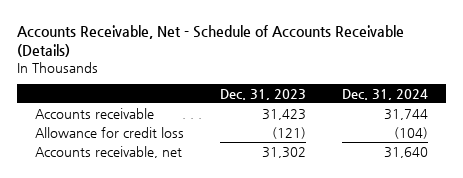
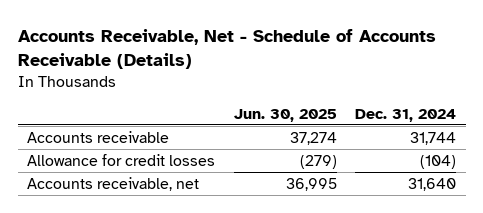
- | Dec. 31, 2023 | Dec. 31, 2024
+ | Jun. 30, 2025 | Dec. 31, 2024
- Allowance for credit loss | (121) | (104)
+ Allowance for credit losses | (279) | (104)

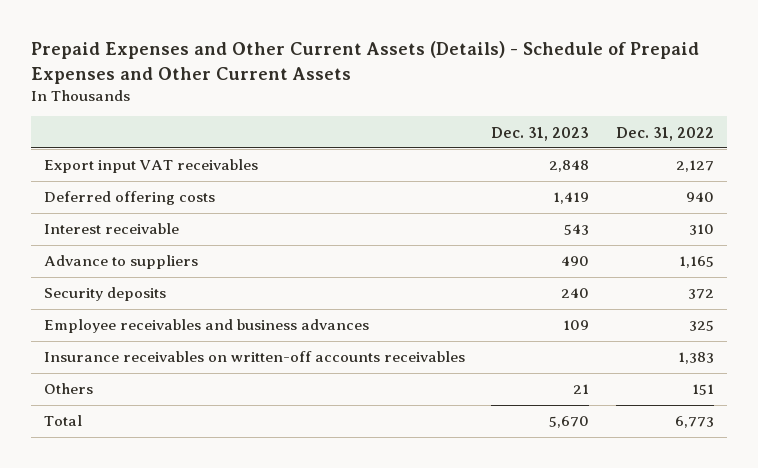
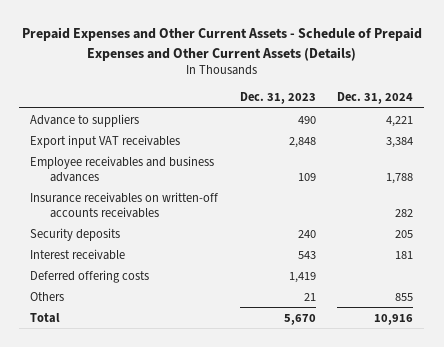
- Prepaid Expenses and Other Current Assets (Details) - Schedule of Prepaid Expenses and Other Current Assets
+ Prepaid Expenses and Other Current Assets - Schedule of Prepaid Expenses and Other Current Assets (Details)
- | Dec. 31, 2023 | Dec. 31, 2022
+ | Dec. 31, 2023 | Dec. 31, 2024
moved down: Export input VAT receivables | 2,848 | 3,384
moved down: Security deposits | 240 | 205
moved down: Interest receivable | 543 | 181
moved down: Deferred offering costs | 1,419 |

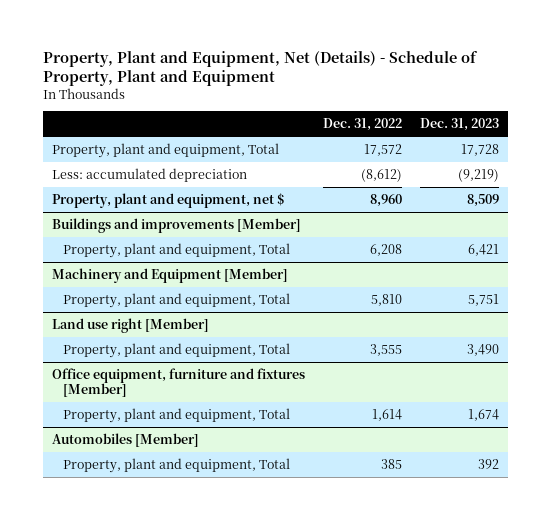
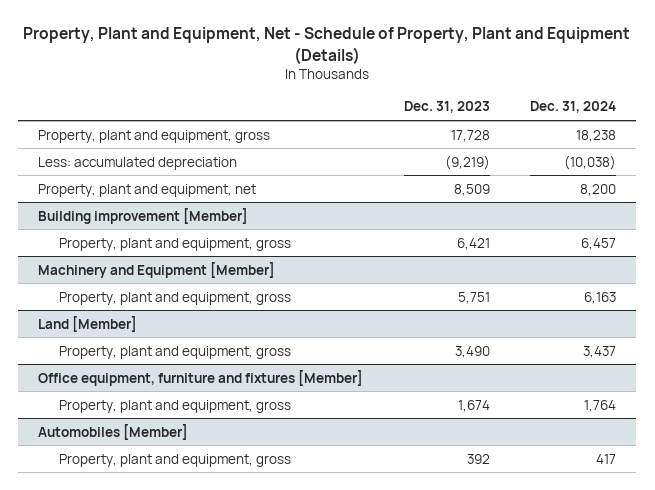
- Property, Plant and Equipment, Net (Details) - Schedule of Property, Plant and Equipment
+ Property, Plant and Equipment, Net - Schedule of Property, Plant and Equipment (Details)
- | Dec. 31, 2022 | Dec. 31, 2023
+ | Dec. 31, 2023 | Dec. 31, 2024
- Property, plant and equipment, Total | 17,572 | 17,728
+ Property, plant and equipment, gross | 17,728 | 18,238
- Property, plant and equipment, net $ | 8,960 | 8,509
- Buildings and improvements [Member]
- Property, plant and equipment, Total | 6,208 | 6,421
+ Property, plant and equipment, net | 8,509 | 8,200
+ Building improvement [Member]
+ Property, plant and equipment, gross | 6,421 | 6,457
@ Machinery and Equipment [Member]
- Property, plant and equipment, Total | 5,810 | 5,751
- Land use right [Member]
- Property, plant and equipment, Total | 3,555 | 3,490
@ Machinery and Equipment [Member]
+ Property, plant and equipment, gross | 5,751 | 6,163
+ Land [Member]
+ Property, plant and equipment, gross | 3,490 | 3,437
@ Office equipment, furniture and fixtures [Member]
- Property, plant and equipment, Total | 1,614 | 1,674
+ Property, plant and equipment, gross | 1,674 | 1,764
@ Automobiles [Member]
- Property, plant and equipment, Total | 385 | 392
+ Property, plant and equipment, gross | 392 | 417

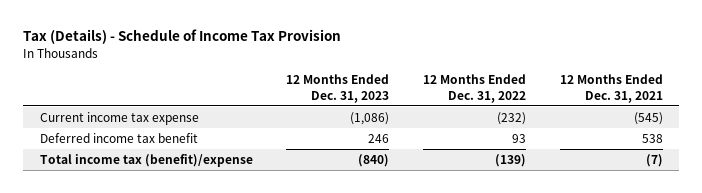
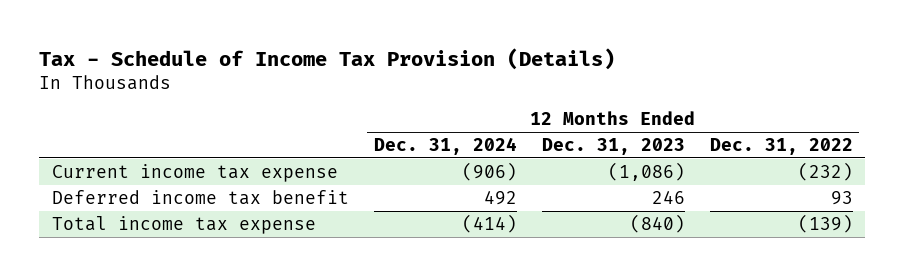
- Tax (Details) - Schedule of Income Tax Provision
+ Tax - Schedule of Income Tax Provision (Details)
- | 12 Months Ended Dec. 31, 2023 | 12 Months Ended Dec. 31, 2022 | 12 Months Ended Dec. 31, 2021
+ | 12 Months Ended Dec. 31, 2024 | 12 Months Ended Dec. 31, 2023 | 12 Months Ended Dec. 31, 2022
- Total income tax (benefit)/expense | (840) | (139) | (7)
+ Total income tax expense | (414) | (840) | (139)

